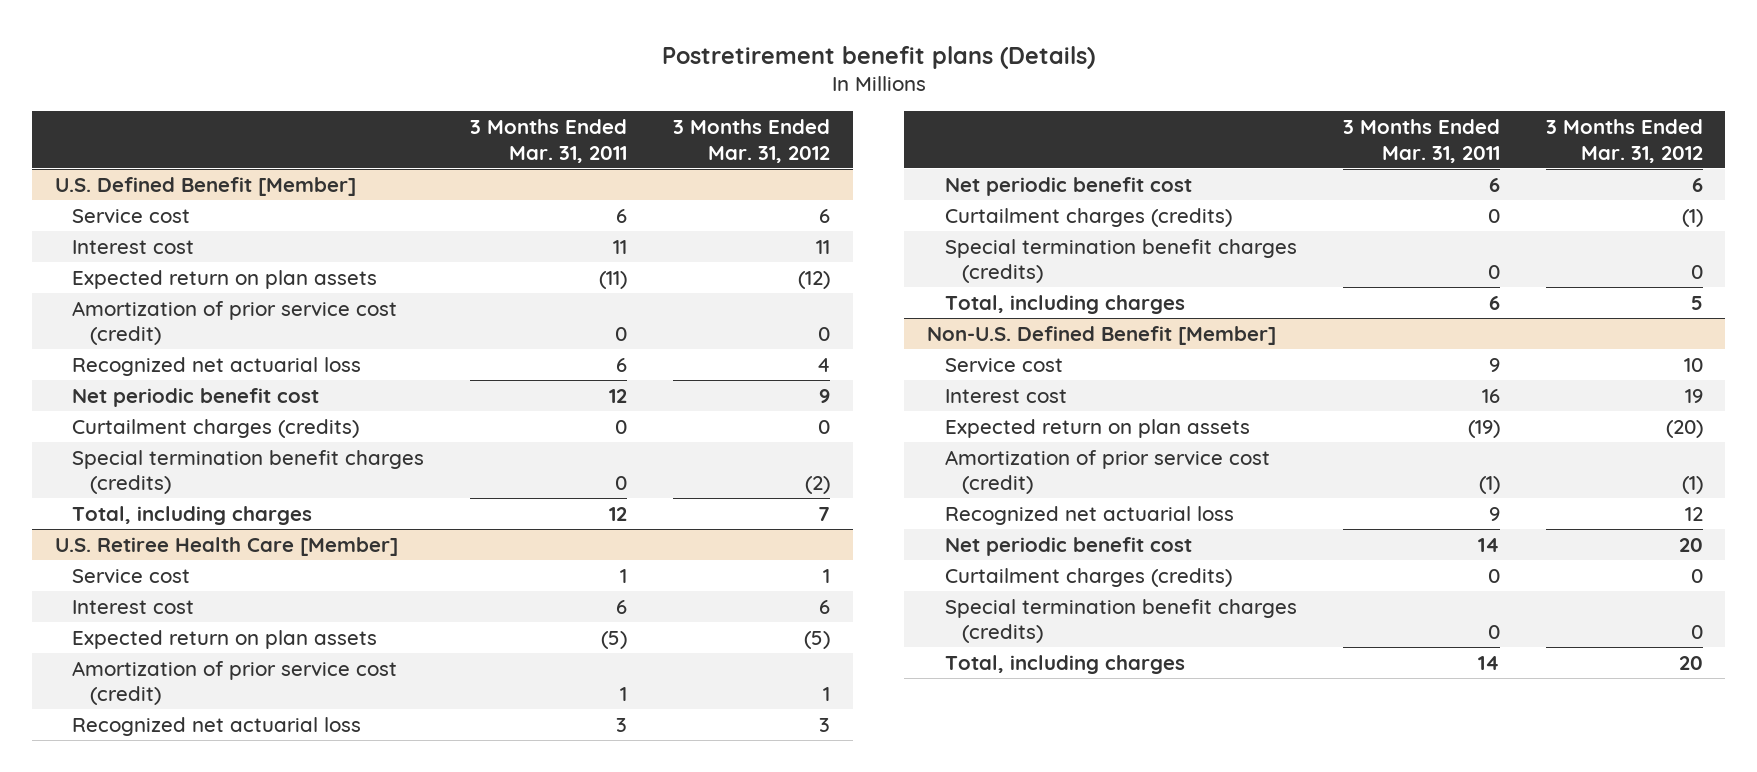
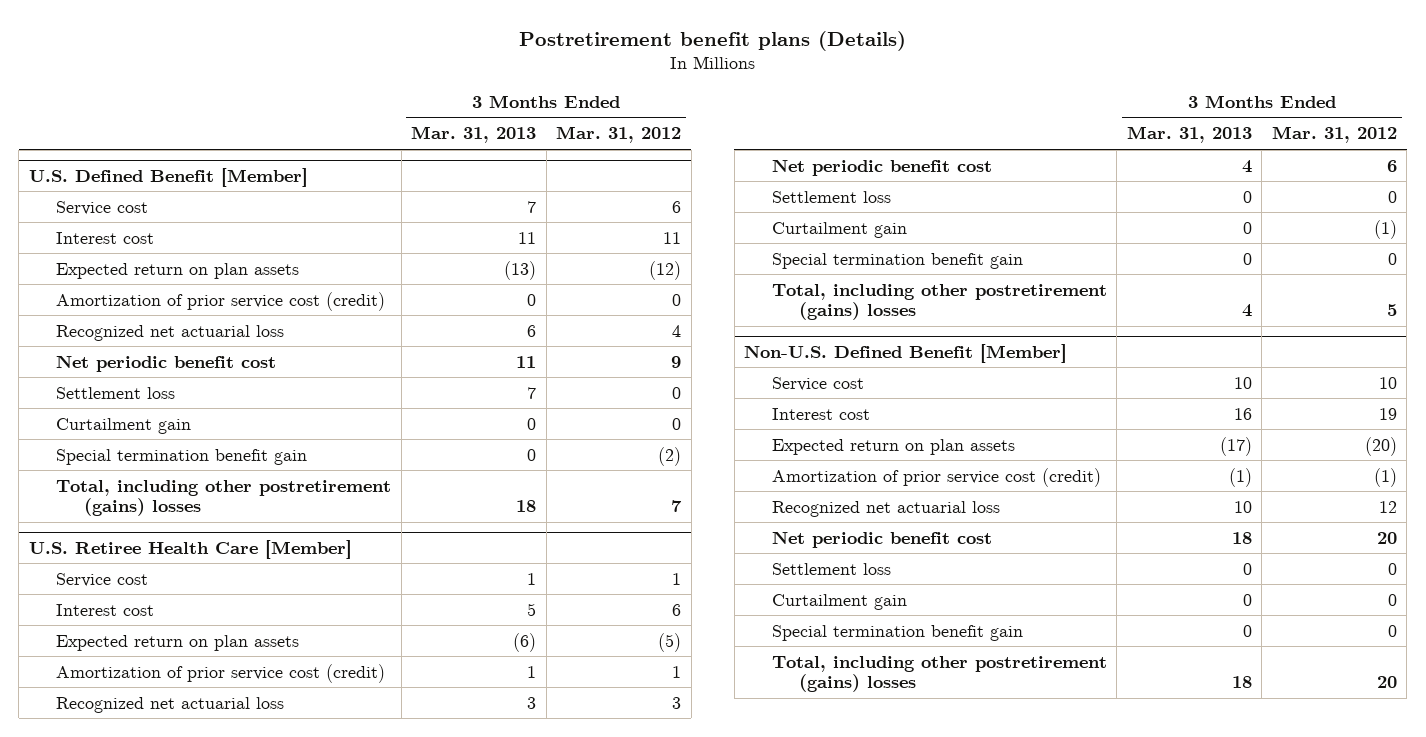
- | 3 Months Ended Mar. 31, 2011 | 3 Months Ended Mar. 31, 2012
+ | 3 Months Ended Mar. 31, 2013 | 3 Months Ended Mar. 31, 2012
@ U.S. Defined Benefit [Member]
- Curtailment charges (credits) | 0 | 0
- Special termination benefit charges (credits) | 0 | (2)
- Total, including charges | 12 | 7
+ Settlement loss | 7 | 0
+ Curtailment gain | 0 | 0
+ Special termination benefit gain | 0 | (2)
+ Total, including other postretirement (gains) losses | 18 | 7
@ U.S. Retiree Health Care [Member]
- Curtailment charges (credits) | 0 | (1)
- Special termination benefit charges (credits) | 0 | 0
- Total, including charges | 6 | 5
+ Settlement loss | 0 | 0
+ Curtailment gain | 0 | (1)
+ Special termination benefit gain | 0 | 0
+ Total, including other postretirement (gains) losses | 4 | 5
@ Non-U.S. Defined Benefit [Member]
- Curtailment charges (credits) | 0 | 0
- Special termination benefit charges (credits) | 0 | 0
- Total, including charges | 14 | 20
+ Settlement loss | 0 | 0
+ Curtailment gain | 0 | 0
+ Special termination benefit gain | 0 | 0
+ Total, including other postretirement (gains) losses | 18 | 20

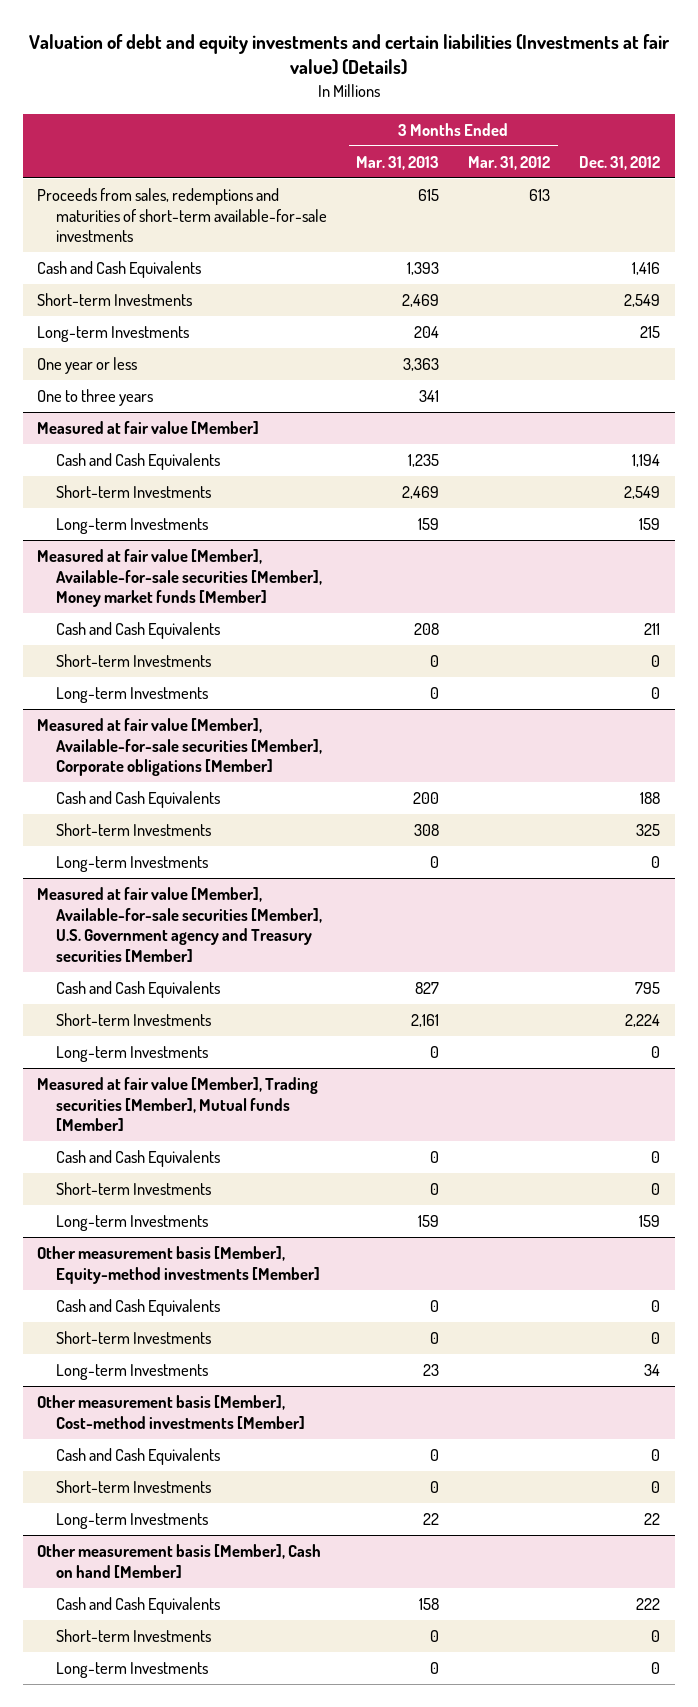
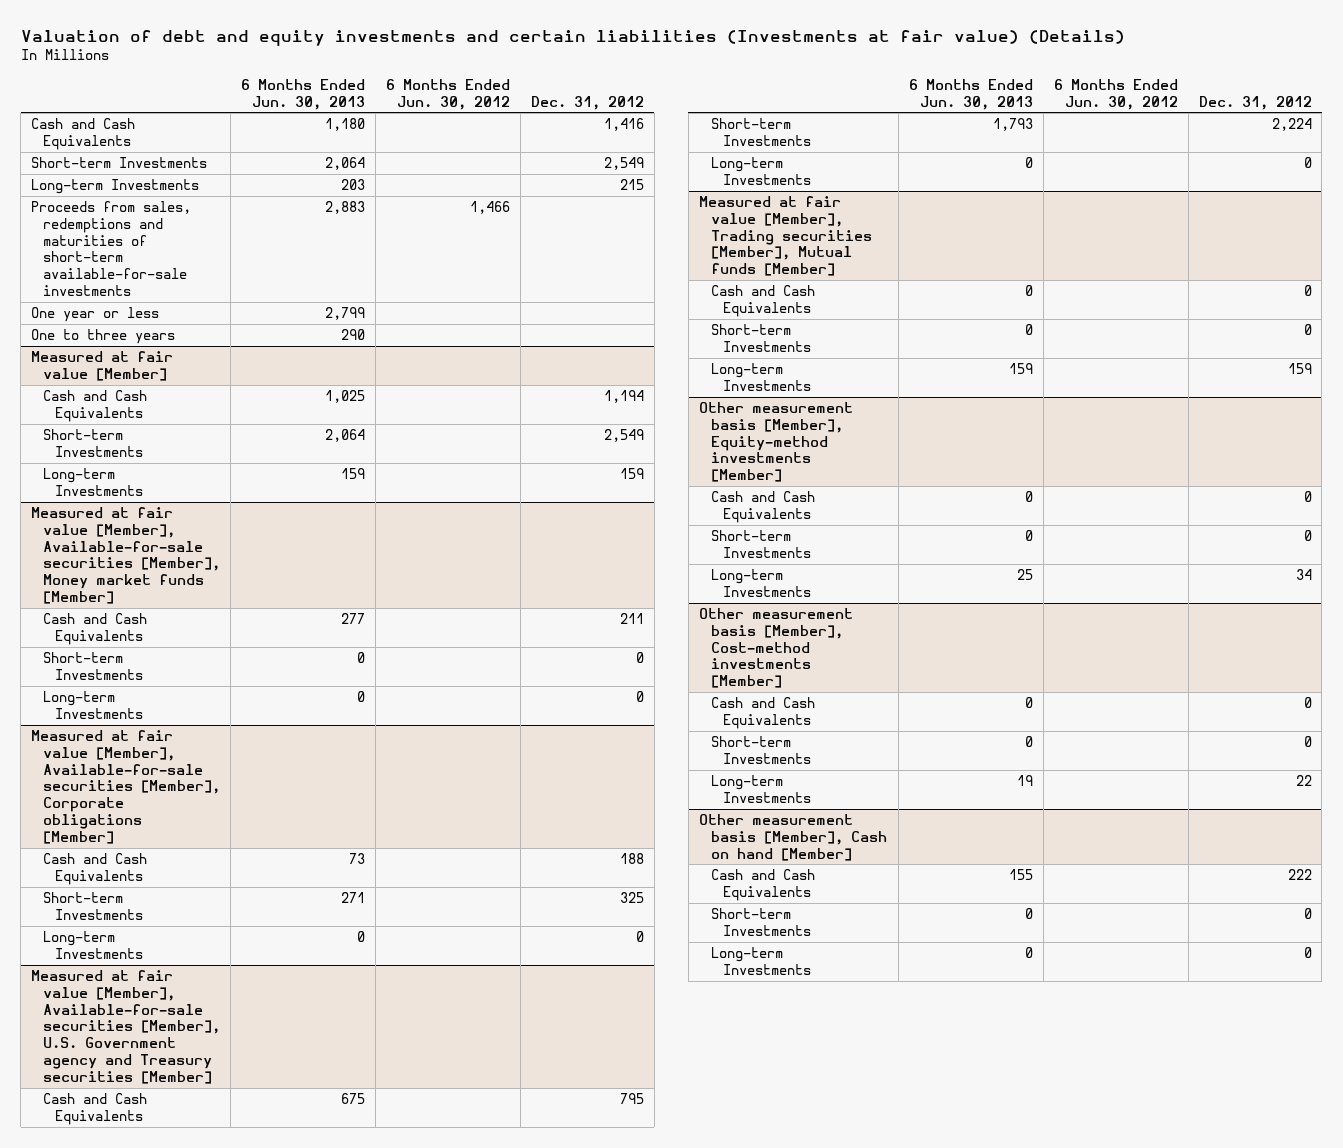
- | 3 Months Ended Mar. 31, 2013 | 3 Months Ended Mar. 31, 2012 | Dec. 31, 2012
+ | 6 Months Ended Jun. 30, 2013 | 6 Months Ended Jun. 30, 2012 | Dec. 31, 2012
moved down: Proceeds from sales, redemptions and maturities of short-term available-for-sale investments | 2,883 | 1,466 |

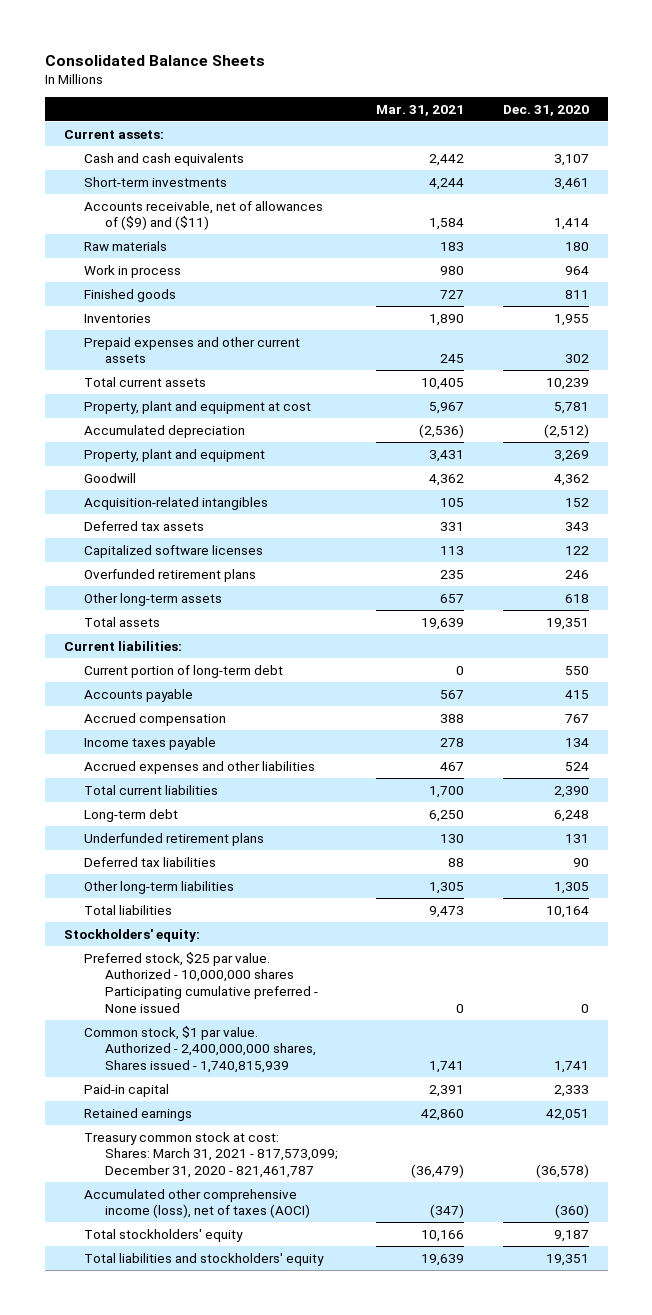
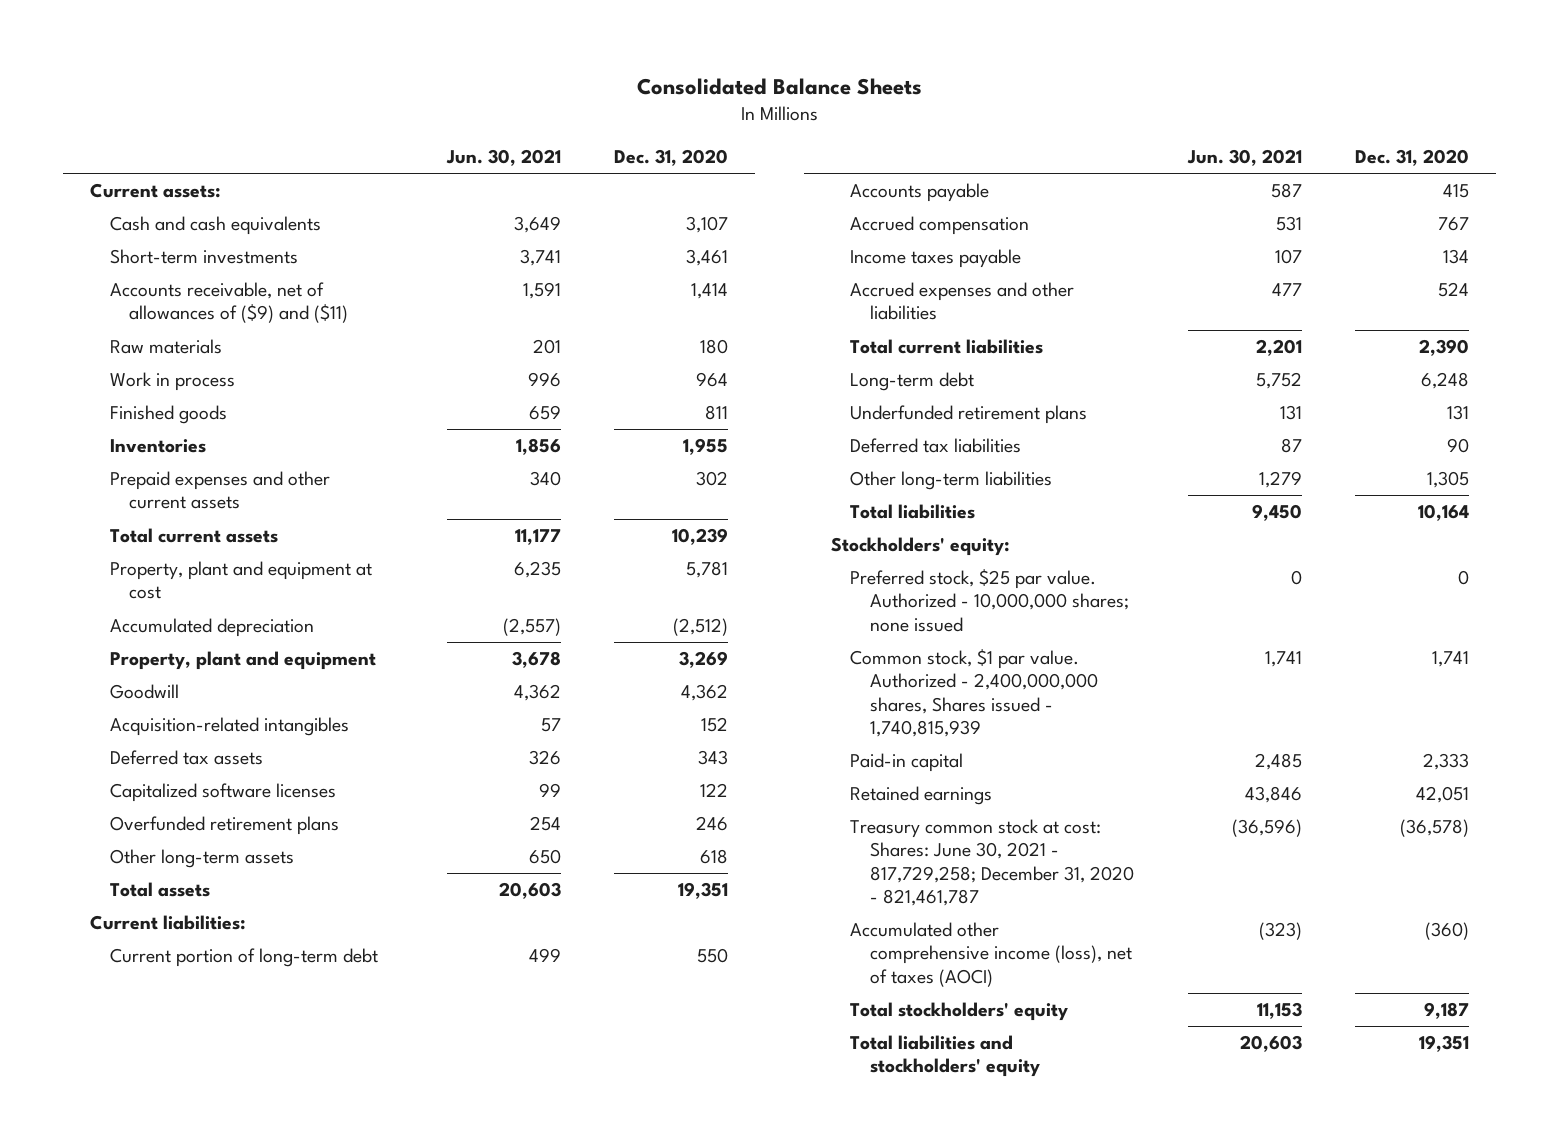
- | Mar. 31, 2021 | Dec. 31, 2020
+ | Jun. 30, 2021 | Dec. 31, 2020
- Preferred stock, $25 par value. Authorized - 10,000,000 shares Participating cumulative preferred - None issued | 0 | 0
+ Preferred stock, $25 par value. Authorized - 10,000,000 shares; none issued | 0 | 0
- Treasury common stock at cost: Shares: March 31, 2021 - 817,573,099; December 31, 2020 - 821,461,787 | (36,479) | (36,578)
+ Treasury common stock at cost: Shares: June 30, 2021 - 817,729,258; December 31, 2020 - 821,461,787 | (36,596) | (36,578)

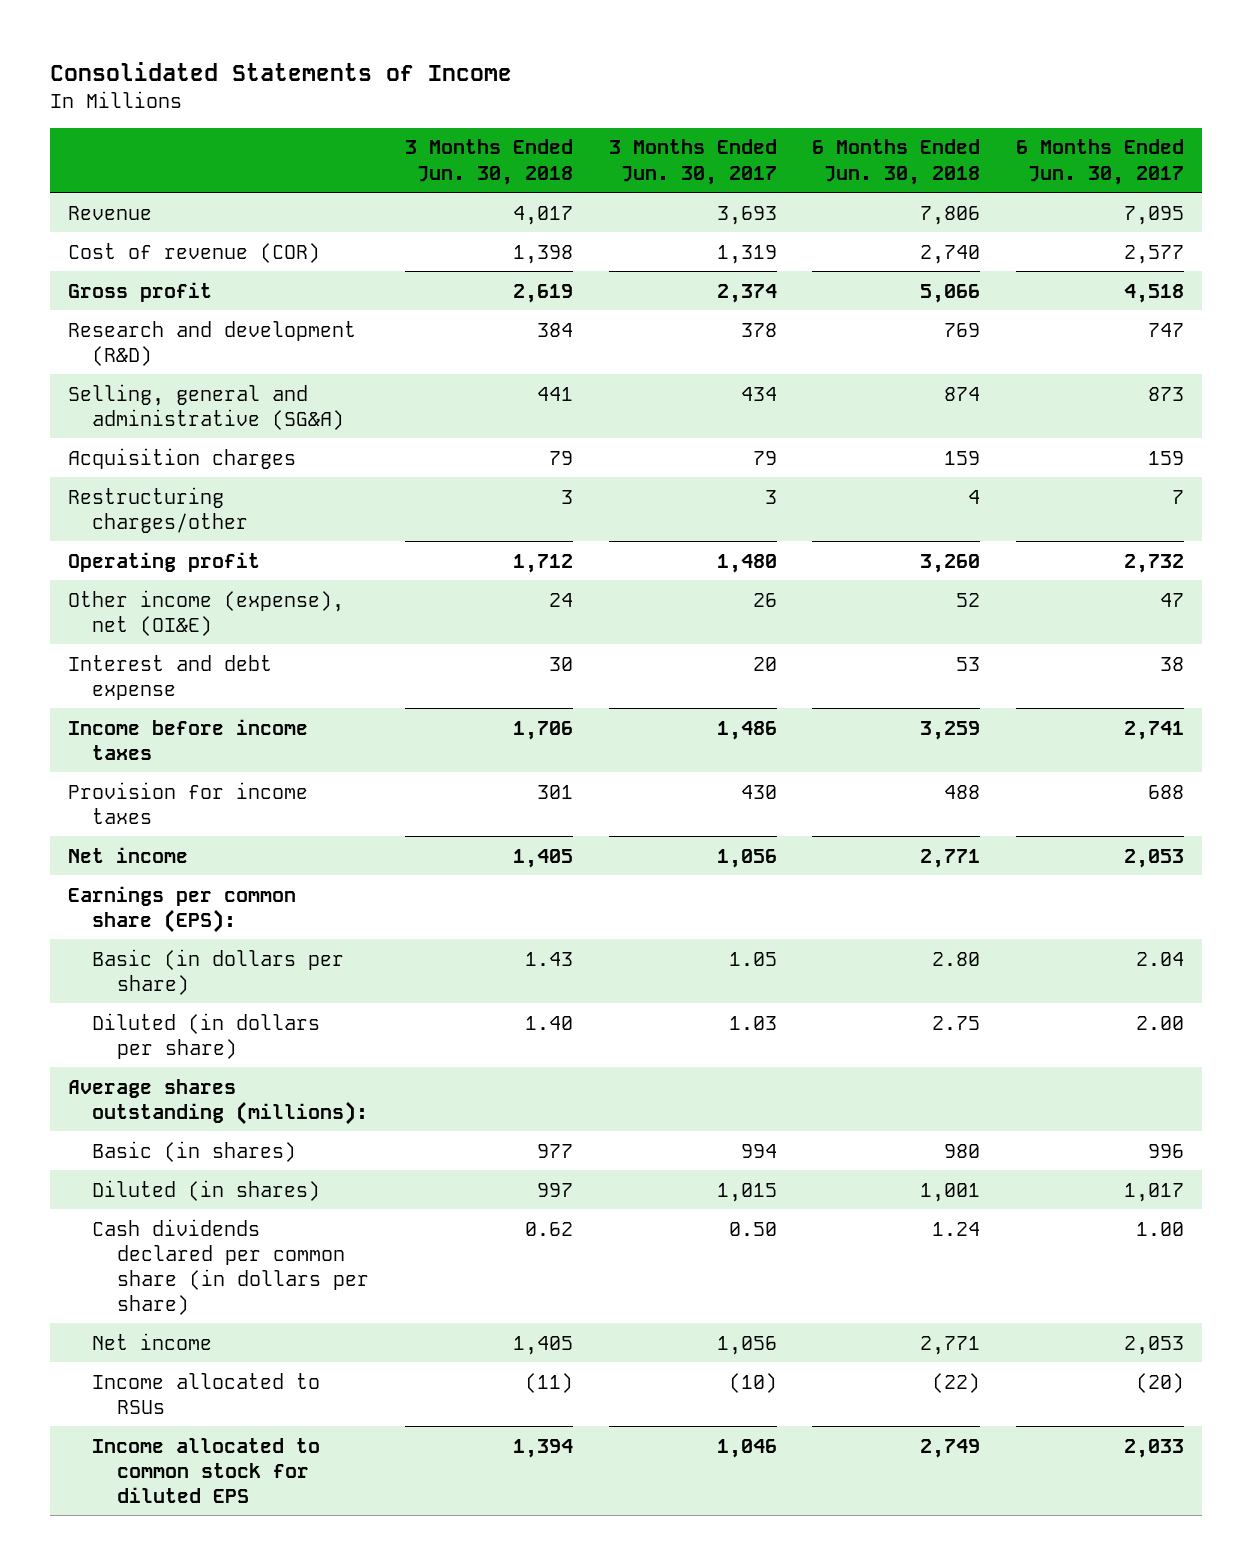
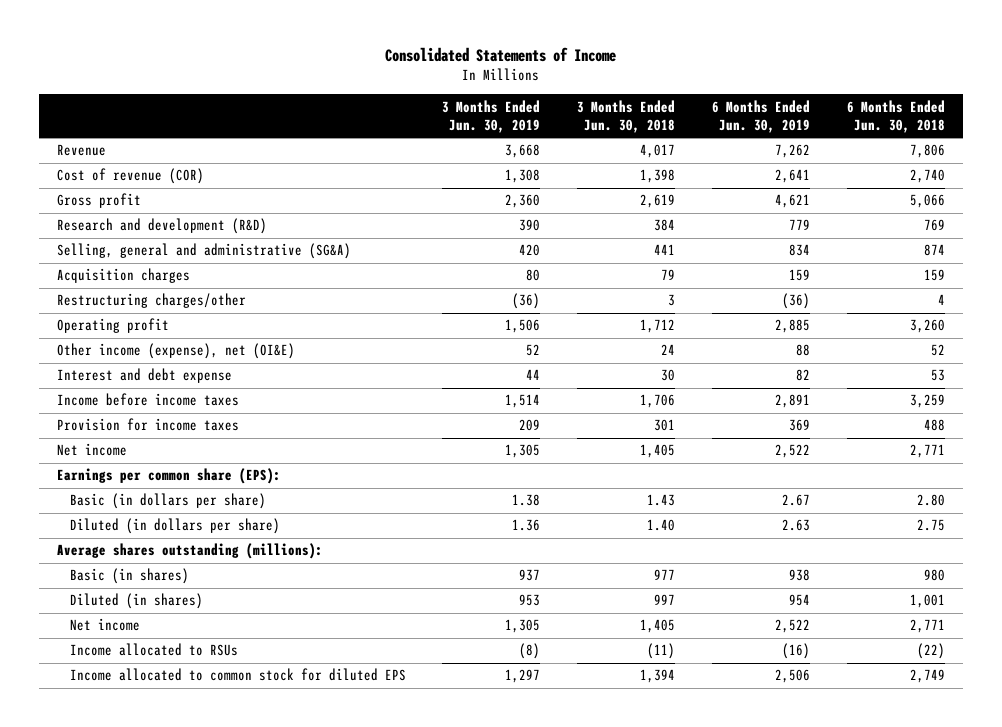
- | 3 Months Ended Jun. 30, 2018 | 3 Months Ended Jun. 30, 2017 | 6 Months Ended Jun. 30, 2018 | 6 Months Ended Jun. 30, 2017
+ | 3 Months Ended Jun. 30, 2019 | 3 Months Ended Jun. 30, 2018 | 6 Months Ended Jun. 30, 2019 | 6 Months Ended Jun. 30, 2018
- Cash dividends declared per common share (in dollars per share) | 0.62 | 0.50 | 1.24 | 1.00

